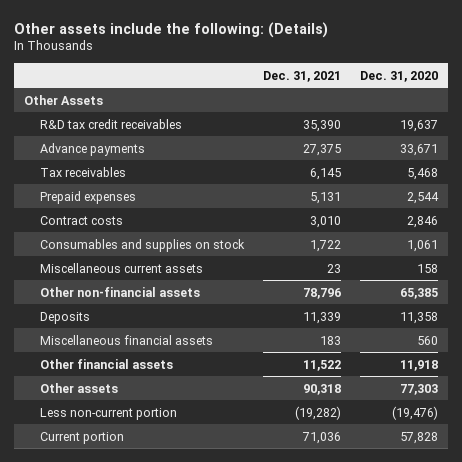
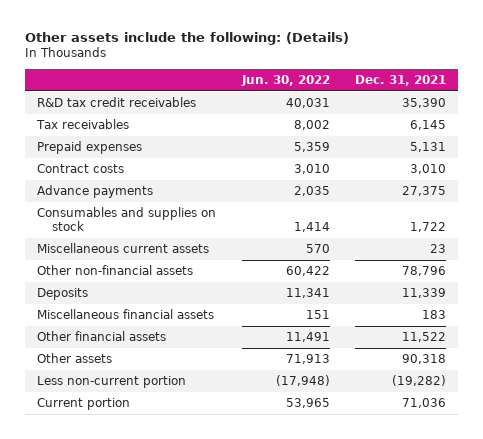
- | Dec. 31, 2021 | Dec. 31, 2020
+ | Jun. 30, 2022 | Dec. 31, 2021
- Other Assets
moved down: Advance payments | 2,035 | 27,375

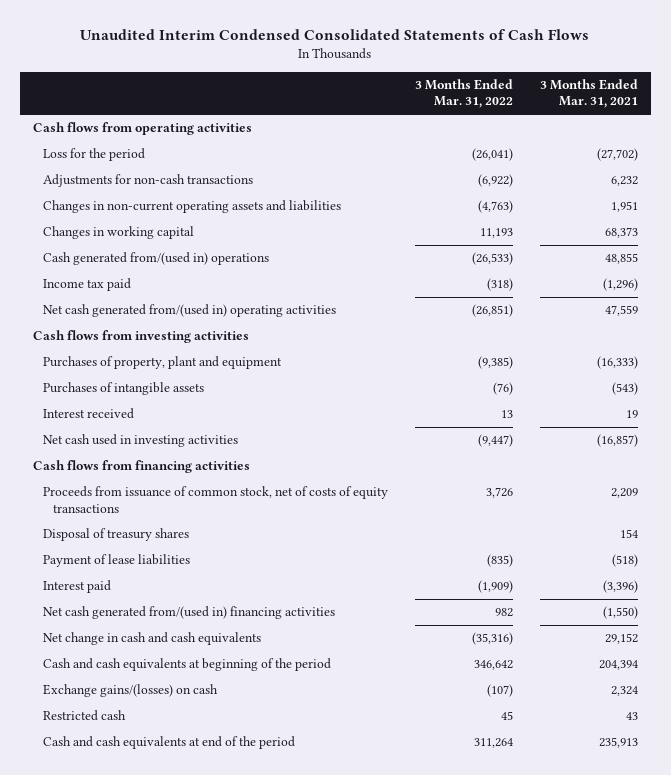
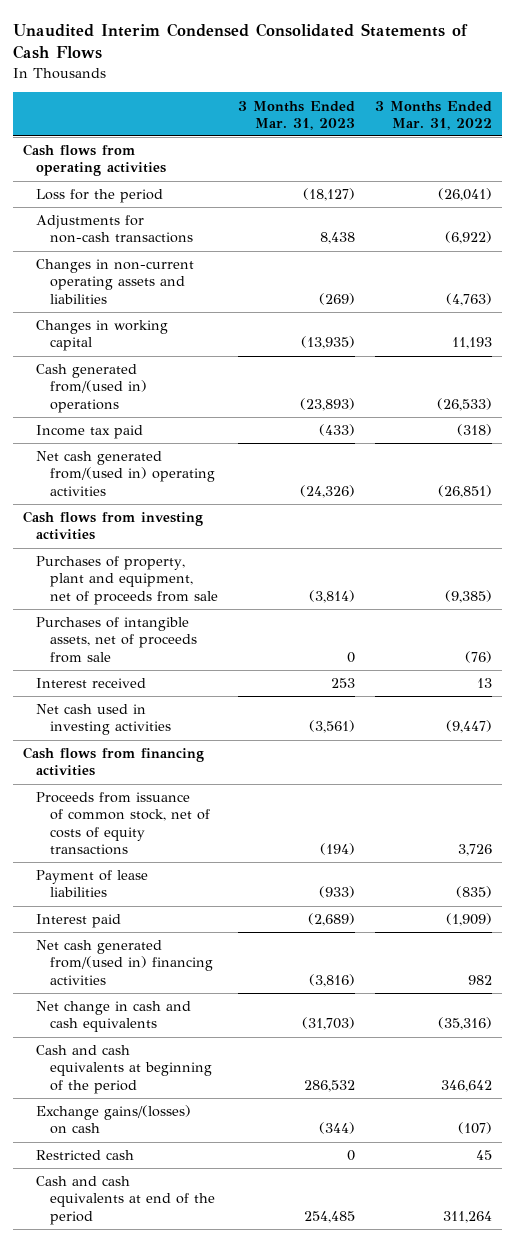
- | 3 Months Ended Mar. 31, 2022 | 3 Months Ended Mar. 31, 2021
+ | 3 Months Ended Mar. 31, 2023 | 3 Months Ended Mar. 31, 2022
- Purchases of property, plant and equipment | (9,385) | (16,333)
- Purchases of intangible assets | (76) | (543)
+ Purchases of property, plant and equipment, net of proceeds from sale | (3,814) | (9,385)
+ Purchases of intangible assets, net of proceeds from sale | 0 | (76)
- Disposal of treasury shares | | 154

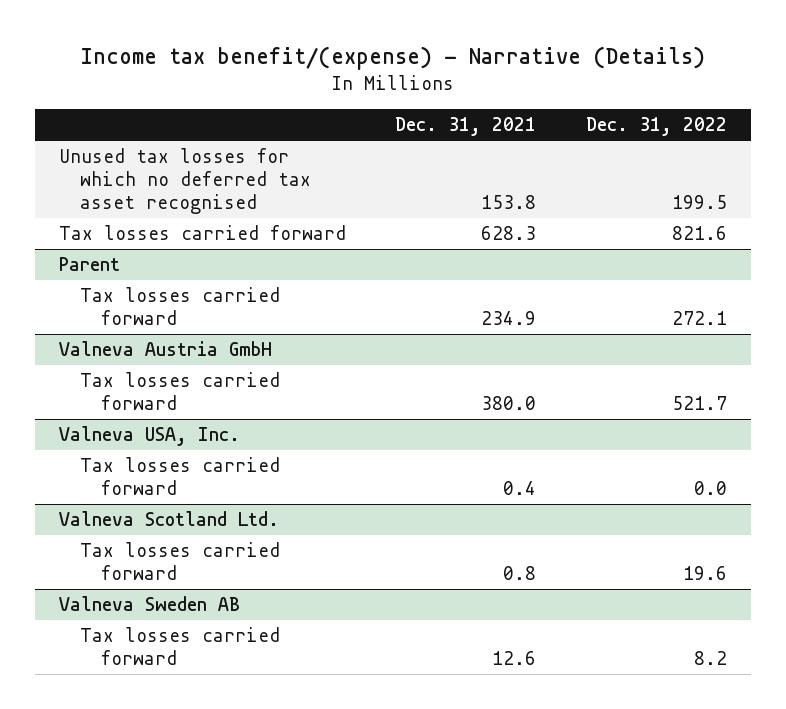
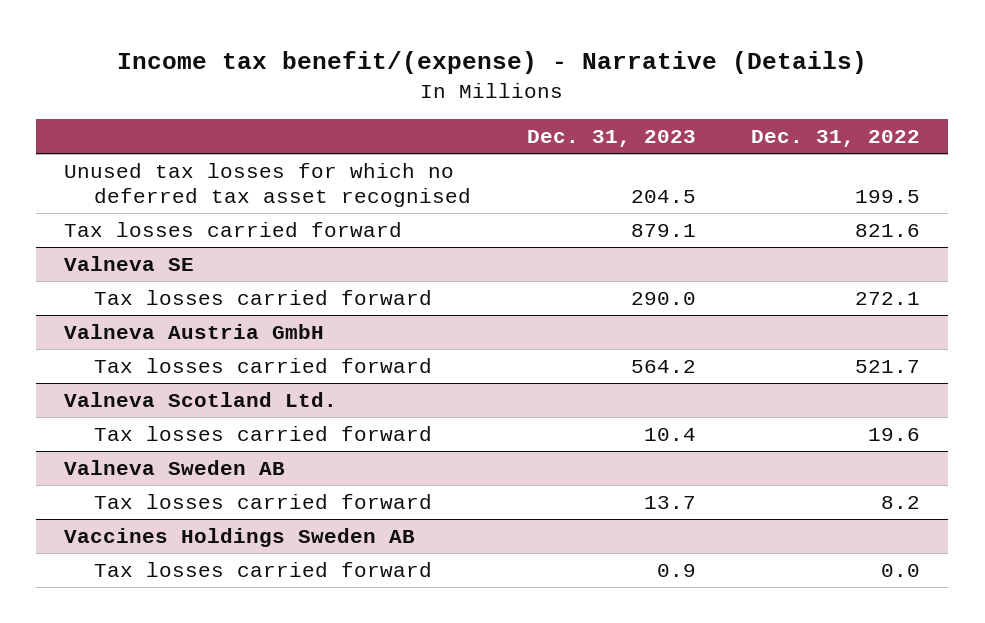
- | Dec. 31, 2021 | Dec. 31, 2022
+ | Dec. 31, 2023 | Dec. 31, 2022
- Parent
+ Valneva SE
- Valneva USA, Inc.
- Tax losses carried forward | 0.4 | 0.0
+ Vaccines Holdings Sweden AB
+ Tax losses carried forward | 0.9 | 0.0

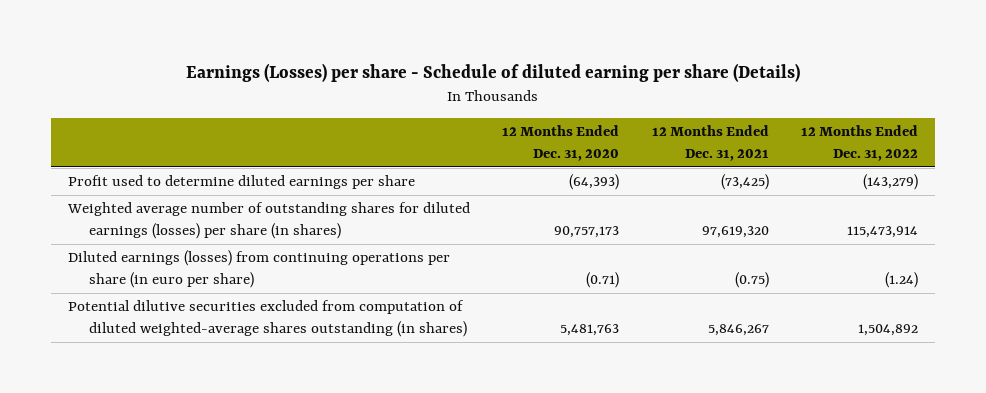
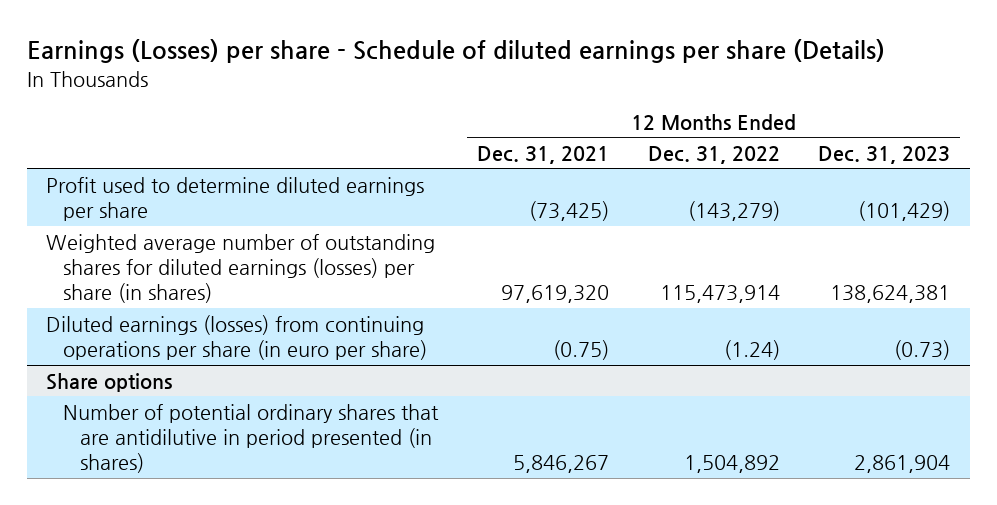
- Earnings (Losses) per share - Schedule of diluted earning per share (Details)
+ Earnings (Losses) per share - Schedule of diluted earnings per share (Details)
- | 12 Months Ended Dec. 31, 2020 | 12 Months Ended Dec. 31, 2021 | 12 Months Ended Dec. 31, 2022
+ | 12 Months Ended Dec. 31, 2021 | 12 Months Ended Dec. 31, 2022 | 12 Months Ended Dec. 31, 2023
- Potential dilutive securities excluded from computation of diluted weighted-average shares outstanding (in shares) | 5,481,763 | 5,846,267 | 1,504,892
+ Share options
+ Number of potential ordinary shares that are antidilutive in period presented (in shares) | 5,846,267 | 1,504,892 | 2,861,904

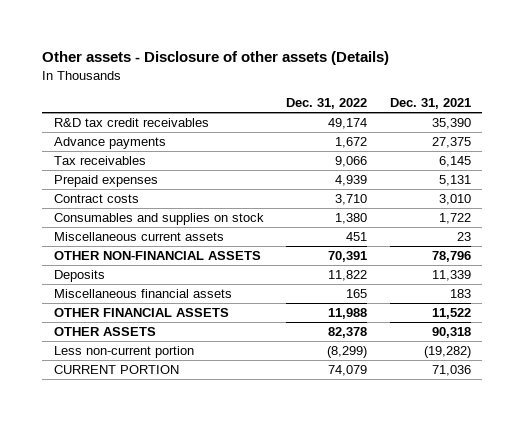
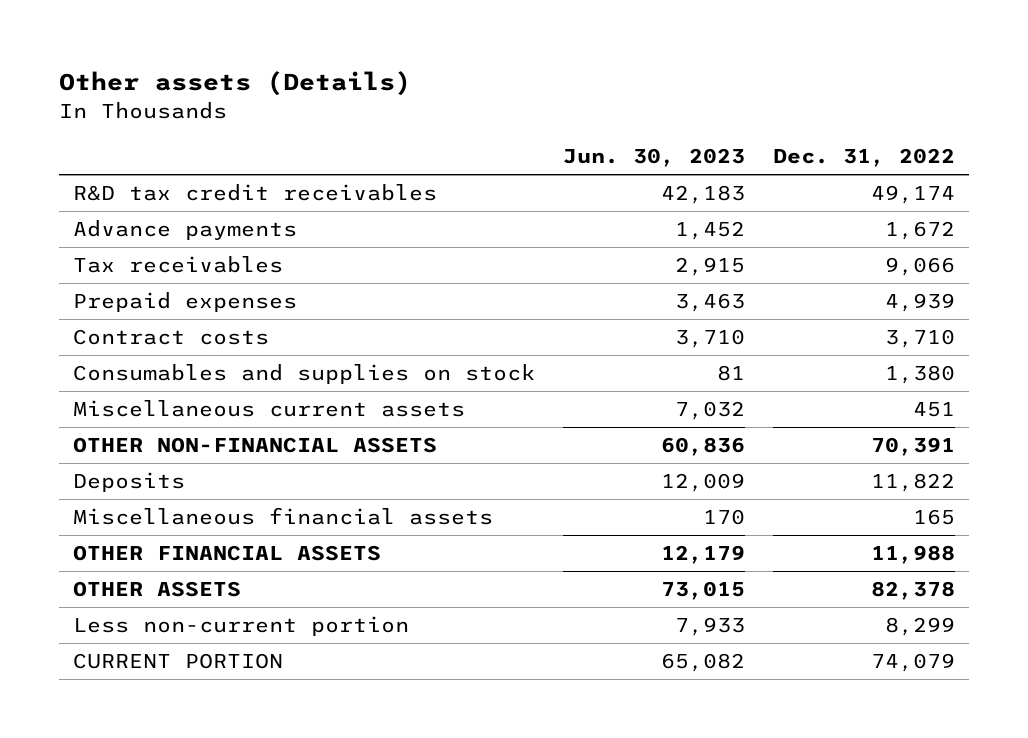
- Other assets - Disclosure of other assets (Details)
+ Other assets (Details)
- | Dec. 31, 2022 | Dec. 31, 2021
+ | Jun. 30, 2023 | Dec. 31, 2022
- Less non-current portion | (8,299) | (19,282)
+ Less non-current portion | 7,933 | 8,299

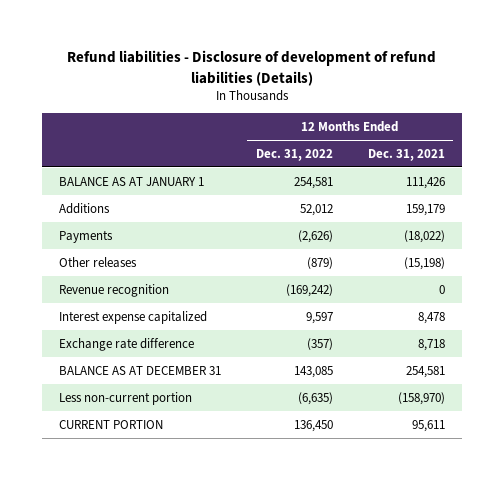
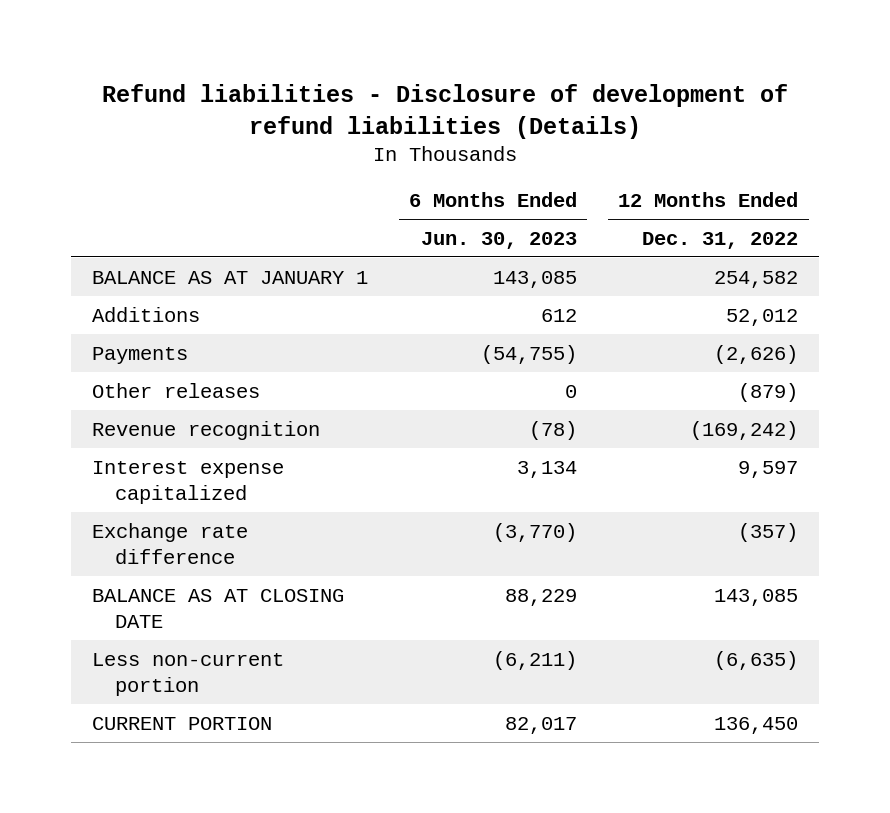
- | 12 Months Ended Dec. 31, 2022 | 12 Months Ended Dec. 31, 2021
+ | 6 Months Ended Jun. 30, 2023 | 12 Months Ended Dec. 31, 2022
- BALANCE AS AT JANUARY 1 | 254,581 | 111,426
+ BALANCE AS AT JANUARY 1 | 143,085 | 254,582
- BALANCE AS AT DECEMBER 31 | 143,085 | 254,581
+ BALANCE AS AT CLOSING DATE | 88,229 | 143,085

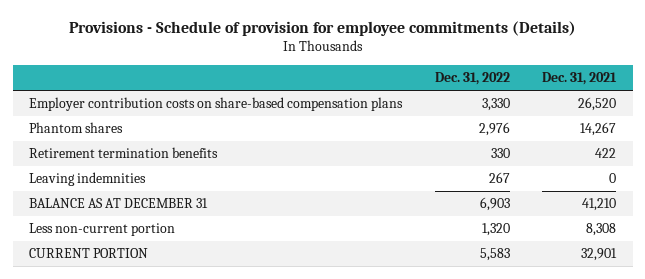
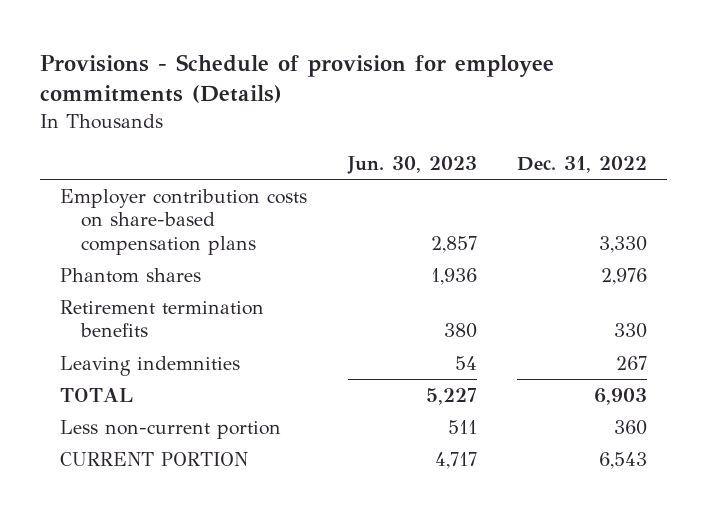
- | Dec. 31, 2022 | Dec. 31, 2021
+ | Jun. 30, 2023 | Dec. 31, 2022
- BALANCE AS AT DECEMBER 31 | 6,903 | 41,210
- Less non-current portion | 1,320 | 8,308
- CURRENT PORTION | 5,583 | 32,901
+ TOTAL | 5,227 | 6,903
+ Less non-current portion | 511 | 360
+ CURRENT PORTION | 4,717 | 6,543

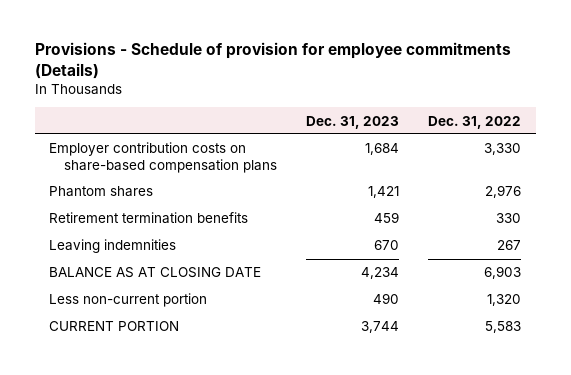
- | Jun. 30, 2023 | Dec. 31, 2022
+ | Dec. 31, 2023 | Dec. 31, 2022
- TOTAL | 5,227 | 6,903
- Less non-current portion | 511 | 360
- CURRENT PORTION | 4,717 | 6,543
+ BALANCE AS AT CLOSING DATE | 4,234 | 6,903
+ Less non-current portion | 490 | 1,320
+ CURRENT PORTION | 3,744 | 5,583

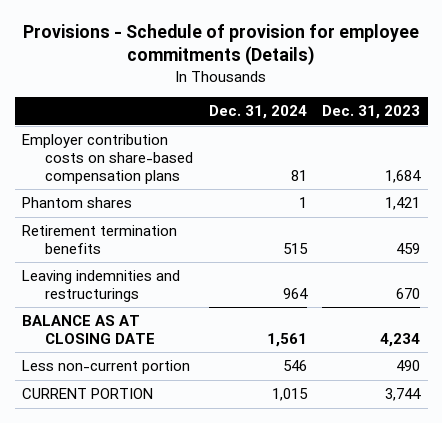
- | Dec. 31, 2023 | Dec. 31, 2022
+ | Dec. 31, 2024 | Dec. 31, 2023
- Leaving indemnities | 670 | 267
+ Leaving indemnities and restructurings | 964 | 670

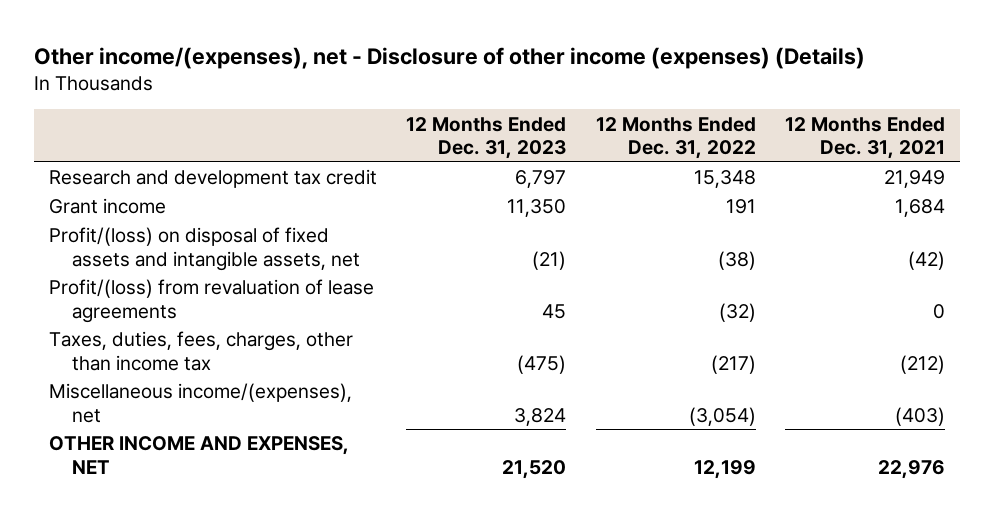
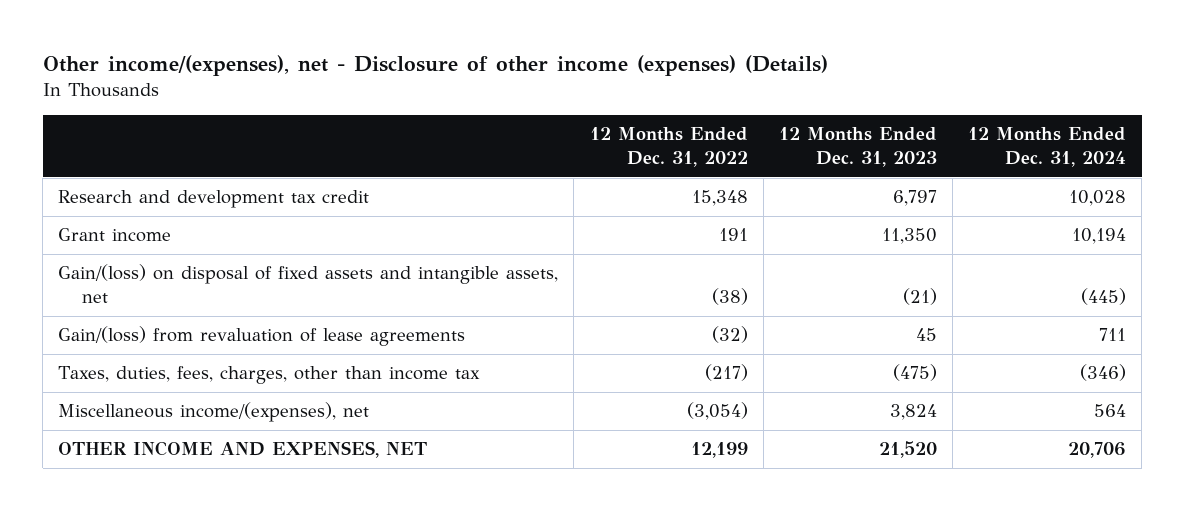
- | 12 Months Ended Dec. 31, 2023 | 12 Months Ended Dec. 31, 2022 | 12 Months Ended Dec. 31, 2021
+ | 12 Months Ended Dec. 31, 2022 | 12 Months Ended Dec. 31, 2023 | 12 Months Ended Dec. 31, 2024
- Profit/(loss) on disposal of fixed assets and intangible assets, net | (21) | (38) | (42)
- Profit/(loss) from revaluation of lease agreements | 45 | (32) | 0
+ Gain/(loss) on disposal of fixed assets and intangible assets, net | (38) | (21) | (445)
+ Gain/(loss) from revaluation of lease agreements | (32) | 45 | 711

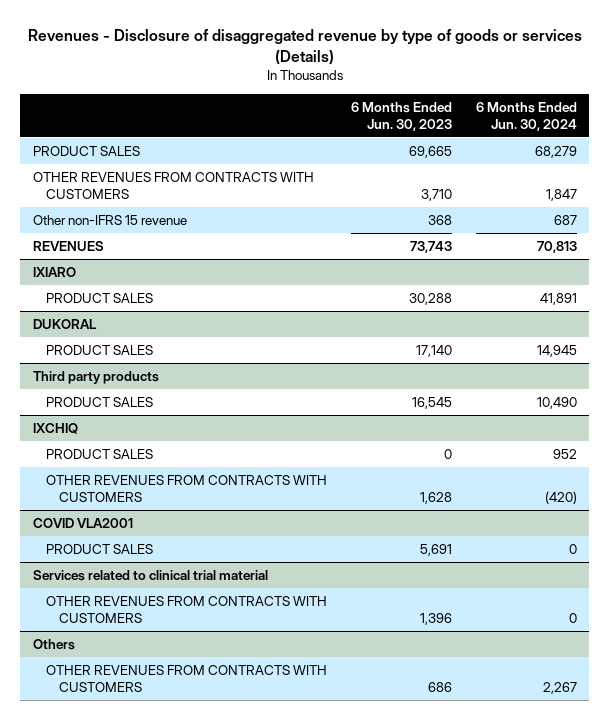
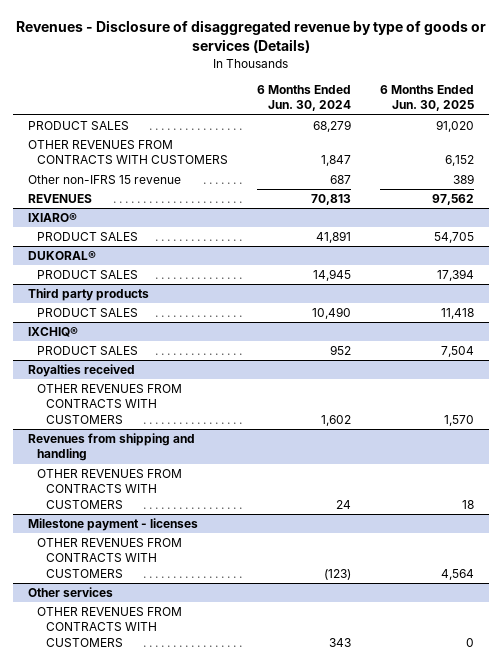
- | 6 Months Ended Jun. 30, 2023 | 6 Months Ended Jun. 30, 2024
+ | 6 Months Ended Jun. 30, 2024 | 6 Months Ended Jun. 30, 2025
- IXIARO
+ IXIARO®
- DUKORAL
+ DUKORAL®
- IXCHIQ
+ IXCHIQ®
- OTHER REVENUES FROM CONTRACTS WITH CUSTOMERS | 1,628 | (420)
- COVID VLA2001
- PRODUCT SALES | 5,691 | 0
- Services related to clinical trial material
- OTHER REVENUES FROM CONTRACTS WITH CUSTOMERS | 1,396 | 0
- Others
- OTHER REVENUES FROM CONTRACTS WITH CUSTOMERS | 686 | 2,267
+ Royalties received
+ OTHER REVENUES FROM CONTRACTS WITH CUSTOMERS | 1,602 | 1,570
+ Revenues from shipping and handling
+ OTHER REVENUES FROM CONTRACTS WITH CUSTOMERS | 24 | 18
+ Milestone payment - licenses
+ OTHER REVENUES FROM CONTRACTS WITH CUSTOMERS | (123) | 4,564
+ Other services
+ OTHER REVENUES FROM CONTRACTS WITH CUSTOMERS | 343 | 0

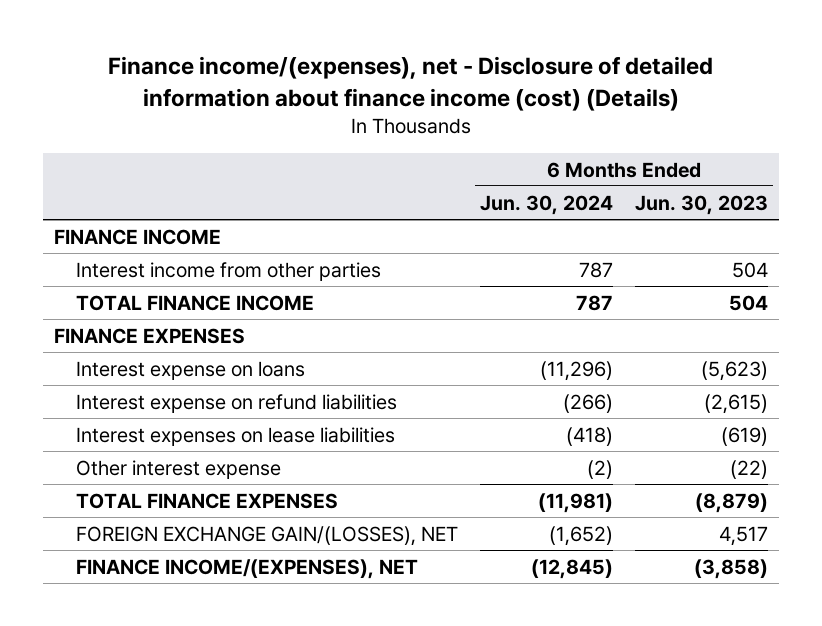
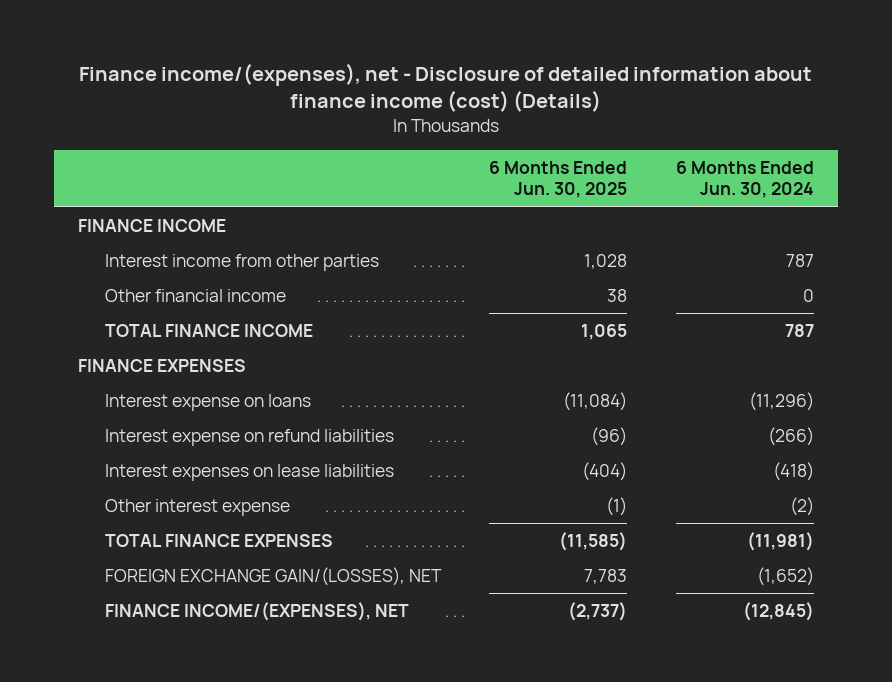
- | 6 Months Ended Jun. 30, 2024 | 6 Months Ended Jun. 30, 2023
+ | 6 Months Ended Jun. 30, 2025 | 6 Months Ended Jun. 30, 2024
+ Other financial income | 38 | 0

